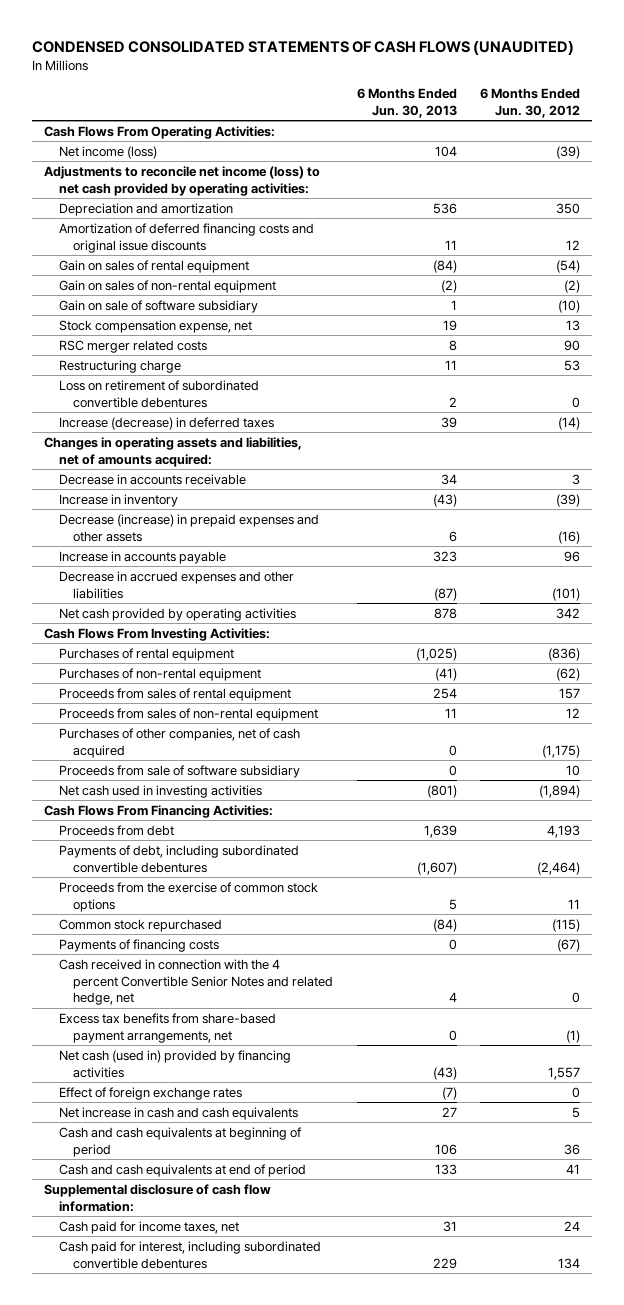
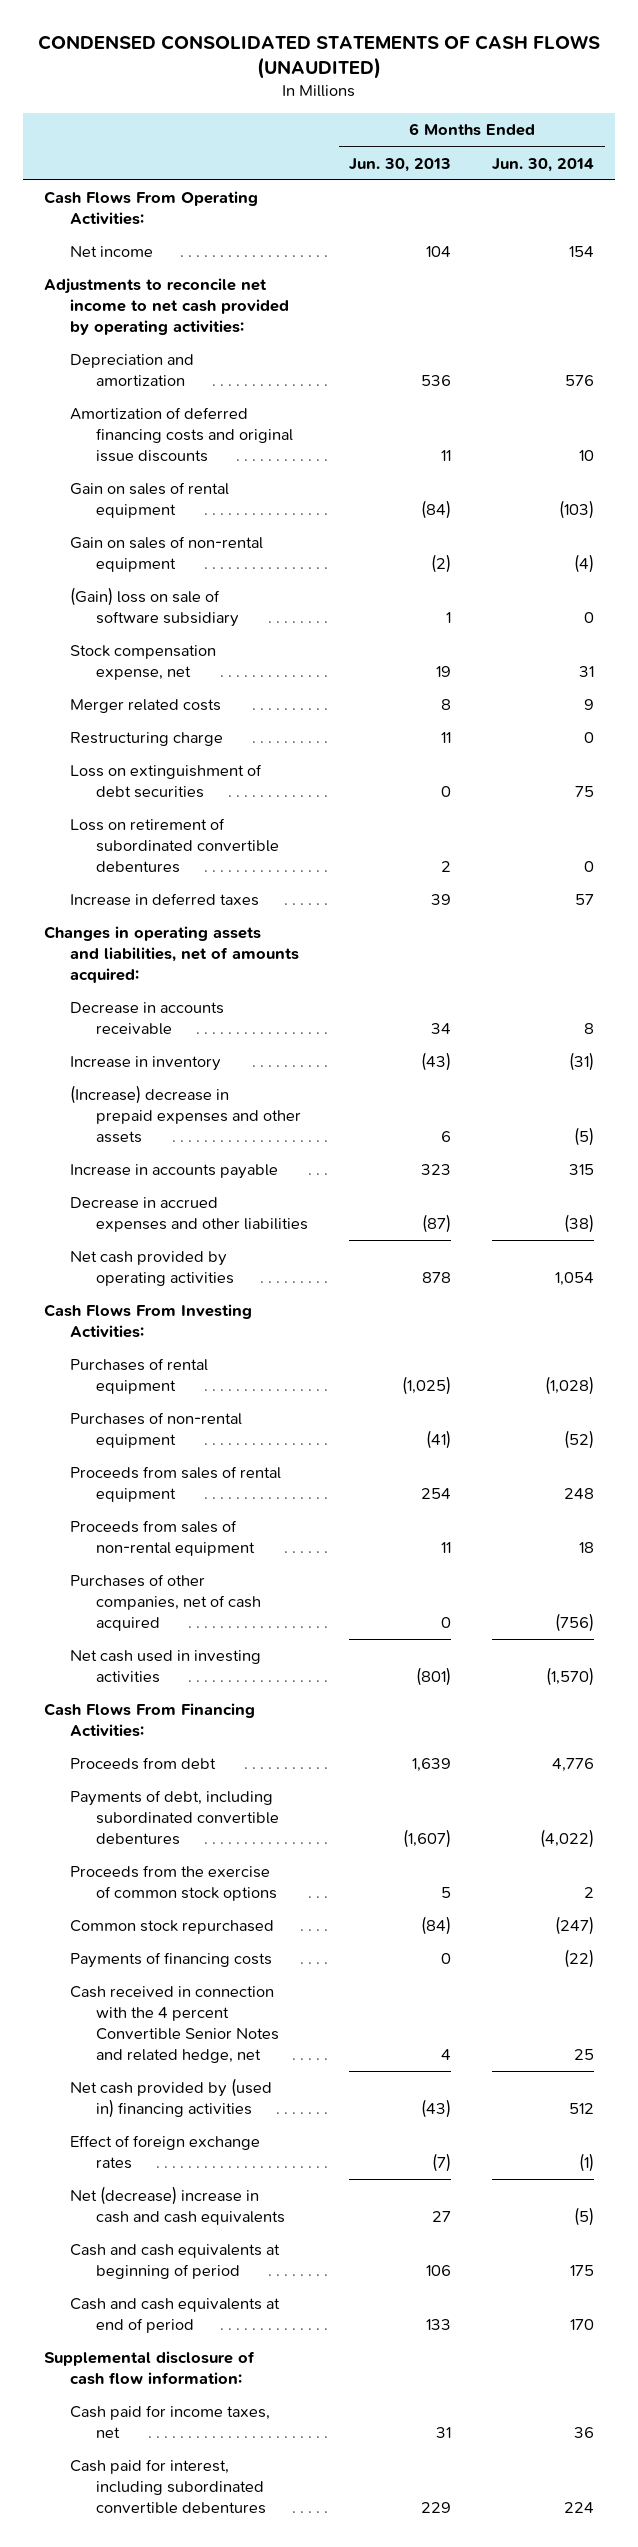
- | 6 Months Ended Jun. 30, 2013 | 6 Months Ended Jun. 30, 2012
+ | 6 Months Ended Jun. 30, 2013 | 6 Months Ended Jun. 30, 2014
- Net income (loss) | 104 | (39)
- Adjustments to reconcile net income (loss) to net cash provided by operating activities:
+ Net income | 104 | 154
+ Adjustments to reconcile net income to net cash provided by operating activities:
- Gain on sale of software subsidiary | 1 | (10)
+ (Gain) loss on sale of software subsidiary | 1 | 0
- RSC merger related costs | 8 | 90
+ Merger related costs | 8 | 9
+ Loss on extinguishment of debt securities | 0 | 75
- Increase (decrease) in deferred taxes | 39 | (14)
+ Increase in deferred taxes | 39 | 57
- Decrease (increase) in prepaid expenses and other assets | 6 | (16)
+ (Increase) decrease in prepaid expenses and other assets | 6 | (5)
- Proceeds from sale of software subsidiary | 0 | 10
- Excess tax benefits from share-based payment arrangements, net | 0 | (1)
- Net cash (used in) provided by financing activities | (43) | 1,557
+ Net cash provided by (used in) financing activities | (43) | 512
- Net increase in cash and cash equivalents | 27 | 5
+ Net (decrease) increase in cash and cash equivalents | 27 | (5)

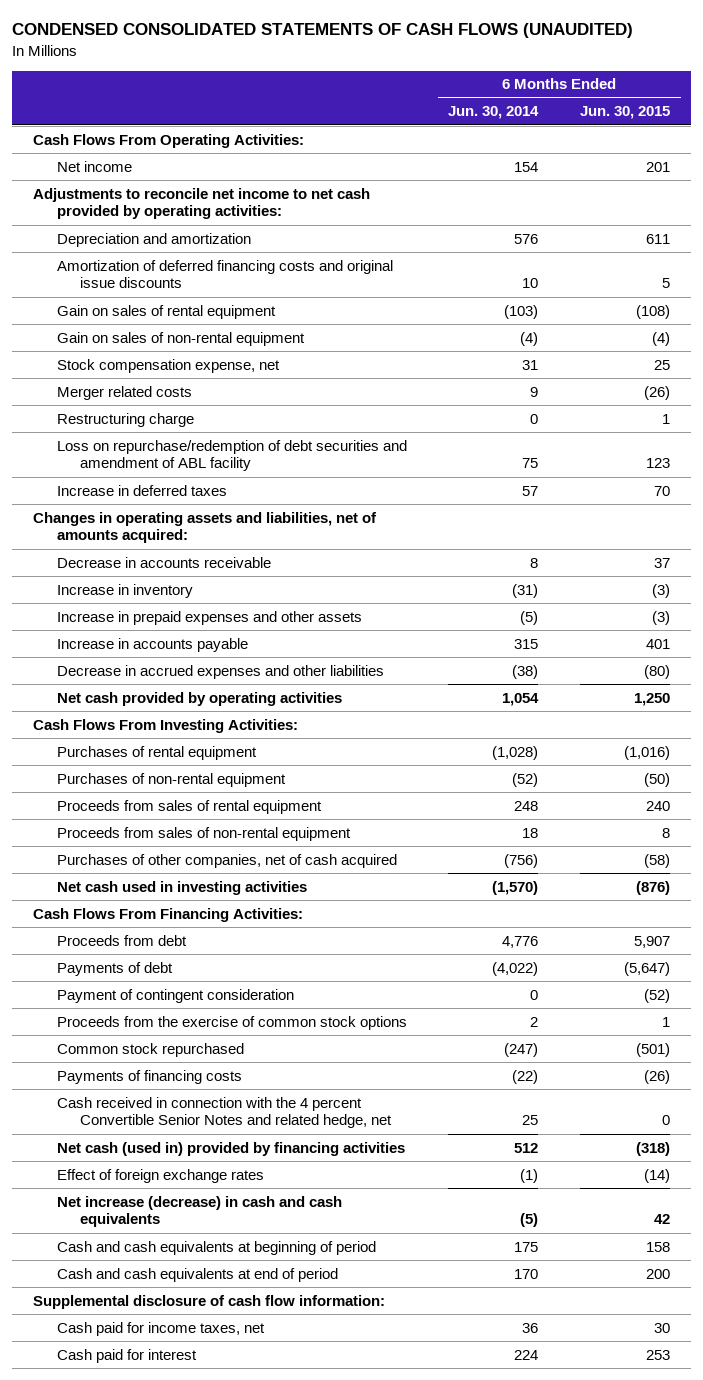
- | 6 Months Ended Jun. 30, 2013 | 6 Months Ended Jun. 30, 2014
+ | 6 Months Ended Jun. 30, 2014 | 6 Months Ended Jun. 30, 2015
- (Gain) loss on sale of software subsidiary | 1 | 0
- Loss on extinguishment of debt securities | 0 | 75
- Loss on retirement of subordinated convertible debentures | 2 | 0
+ Loss on repurchase/redemption of debt securities and amendment of ABL facility | 75 | 123
- (Increase) decrease in prepaid expenses and other assets | 6 | (5)
+ Increase in prepaid expenses and other assets | (5) | (3)
- Payments of debt, including subordinated convertible debentures | (1,607) | (4,022)
+ Payments of debt | (4,022) | (5,647)
+ Payment of contingent consideration | 0 | (52)
- Net cash provided by (used in) financing activities | (43) | 512
+ Net cash (used in) provided by financing activities | 512 | (318)
- Net (decrease) increase in cash and cash equivalents | 27 | (5)
+ Net increase (decrease) in cash and cash equivalents | (5) | 42
- Cash paid for interest, including subordinated convertible debentures | 229 | 224
+ Cash paid for interest | 224 | 253

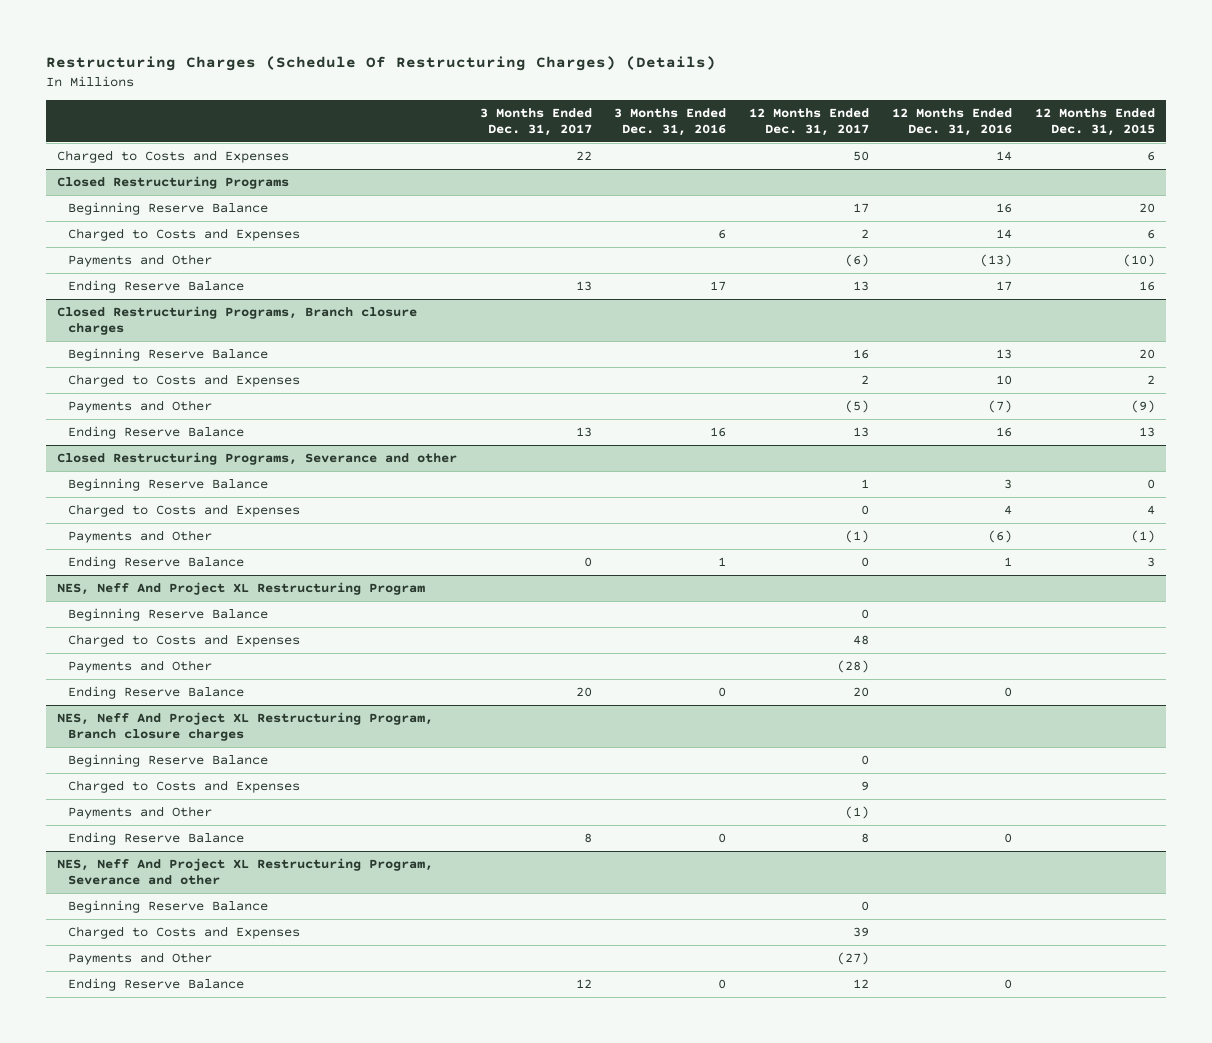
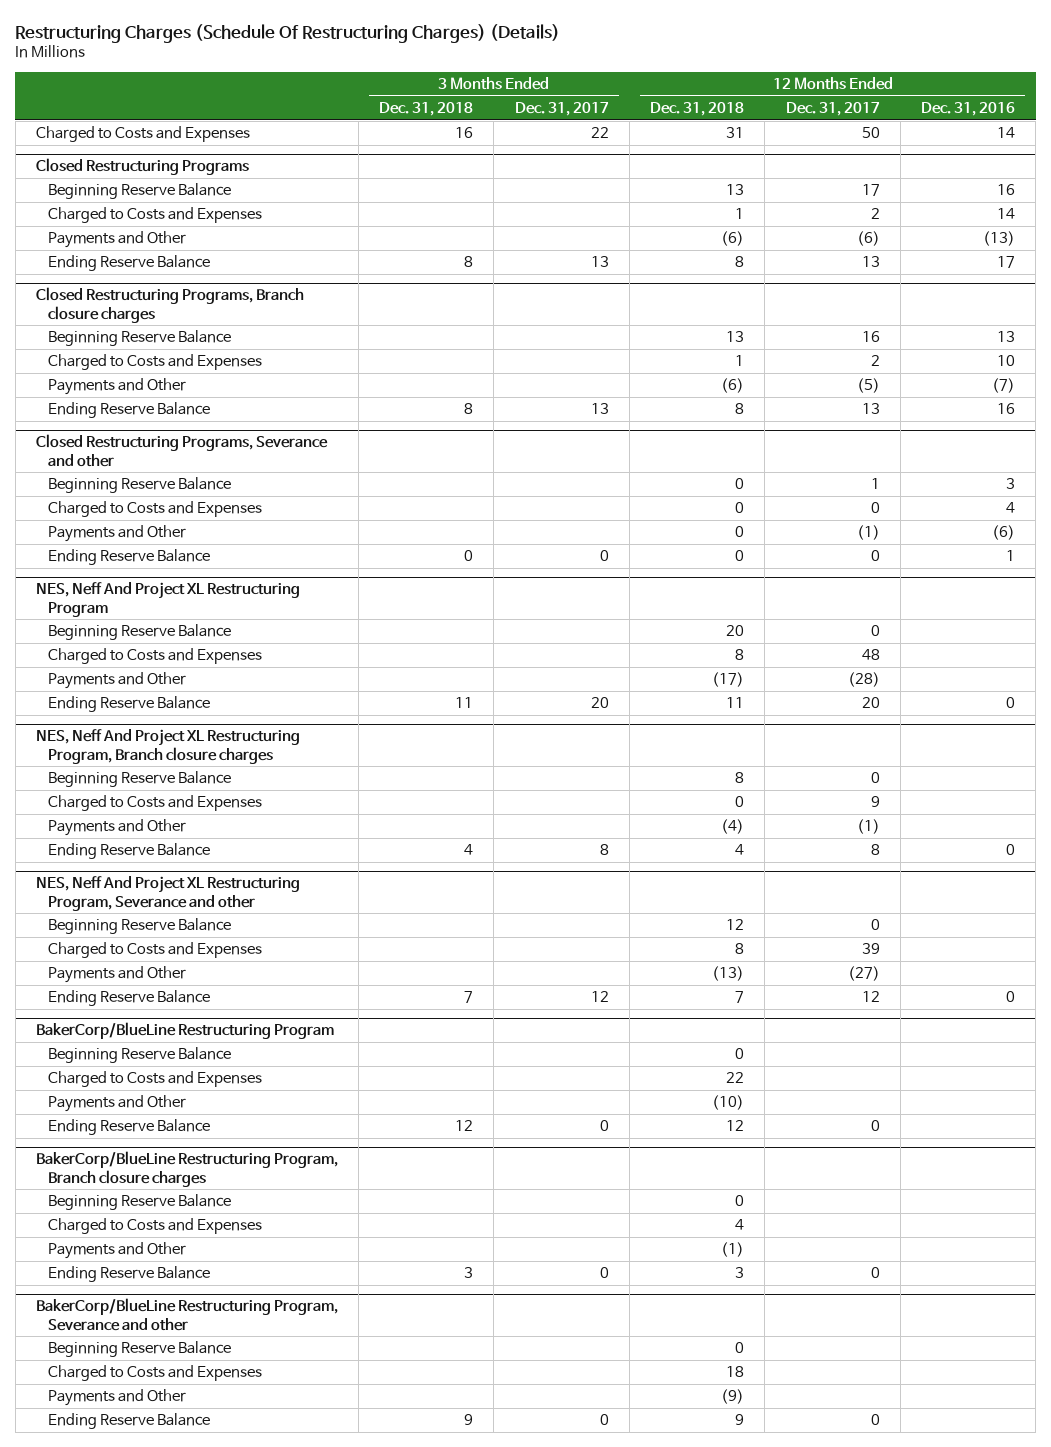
- | 3 Months Ended Dec. 31, 2017 | 3 Months Ended Dec. 31, 2016 | 12 Months Ended Dec. 31, 2017 | 12 Months Ended Dec. 31, 2016 | 12 Months Ended Dec. 31, 2015
+ | 3 Months Ended Dec. 31, 2018 | 3 Months Ended Dec. 31, 2017 | 12 Months Ended Dec. 31, 2018 | 12 Months Ended Dec. 31, 2017 | 12 Months Ended Dec. 31, 2016
+ BakerCorp/BlueLine Restructuring Program
+ Beginning Reserve Balance | | | 0 | |
+ Charged to Costs and Expenses | | | 22 | |
+ Payments and Other | | | (10) | |
+ Ending Reserve Balance | 12 | 0 | 12 | 0 |
+ BakerCorp/BlueLine Restructuring Program, Branch closure charges
+ Beginning Reserve Balance | | | 0 | |
+ Charged to Costs and Expenses | | | 4 | |
+ Payments and Other | | | (1) | |
+ Ending Reserve Balance | 3 | 0 | 3 | 0 |
+ BakerCorp/BlueLine Restructuring Program, Severance and other
+ Beginning Reserve Balance | | | 0 | |
+ Charged to Costs and Expenses | | | 18 | |
+ Payments and Other | | | (9) | |
+ Ending Reserve Balance | 9 | 0 | 9 | 0 |

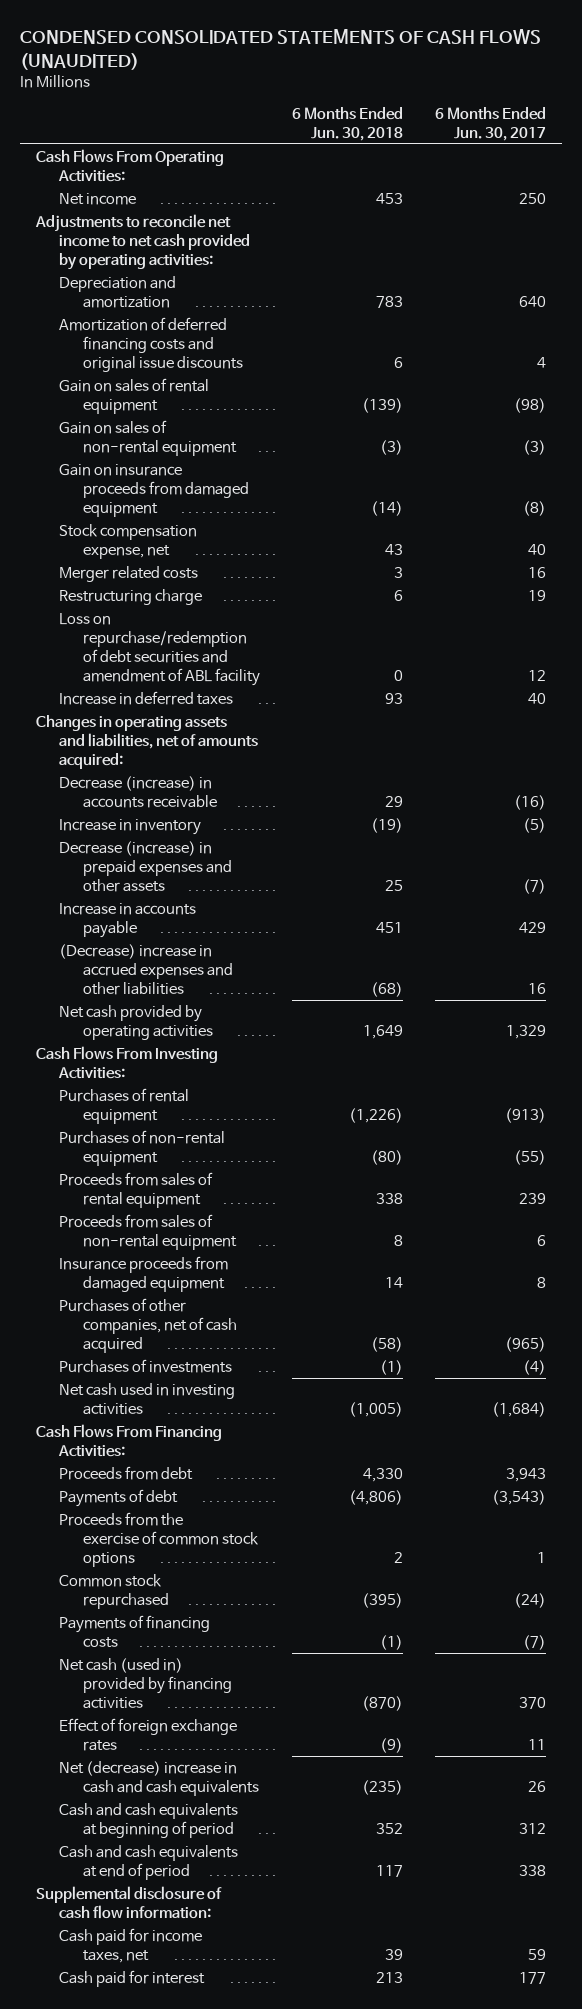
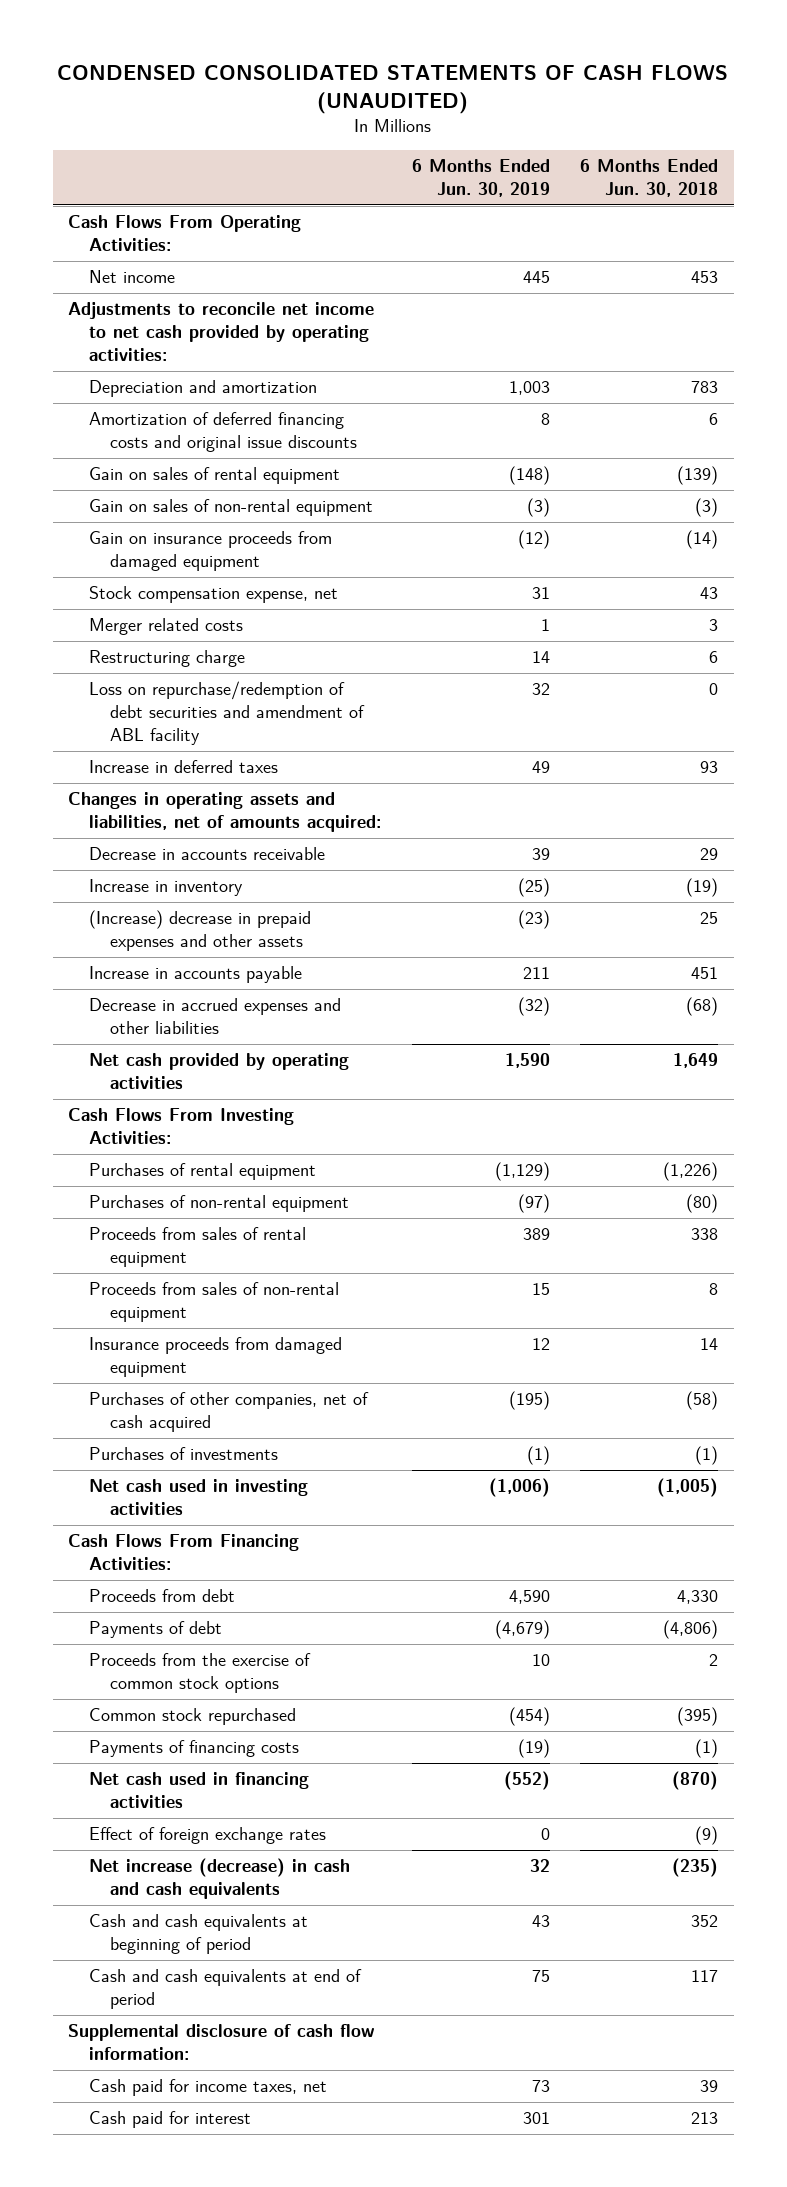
- | 6 Months Ended Jun. 30, 2018 | 6 Months Ended Jun. 30, 2017
+ | 6 Months Ended Jun. 30, 2019 | 6 Months Ended Jun. 30, 2018
- Decrease (increase) in accounts receivable | 29 | (16)
+ Decrease in accounts receivable | 39 | 29
- Decrease (increase) in prepaid expenses and other assets | 25 | (7)
+ (Increase) decrease in prepaid expenses and other assets | (23) | 25
- (Decrease) increase in accrued expenses and other liabilities | (68) | 16
+ Decrease in accrued expenses and other liabilities | (32) | (68)
- Net cash (used in) provided by financing activities | (870) | 370
+ Net cash used in financing activities | (552) | (870)
- Net (decrease) increase in cash and cash equivalents | (235) | 26
+ Net increase (decrease) in cash and cash equivalents | 32 | (235)

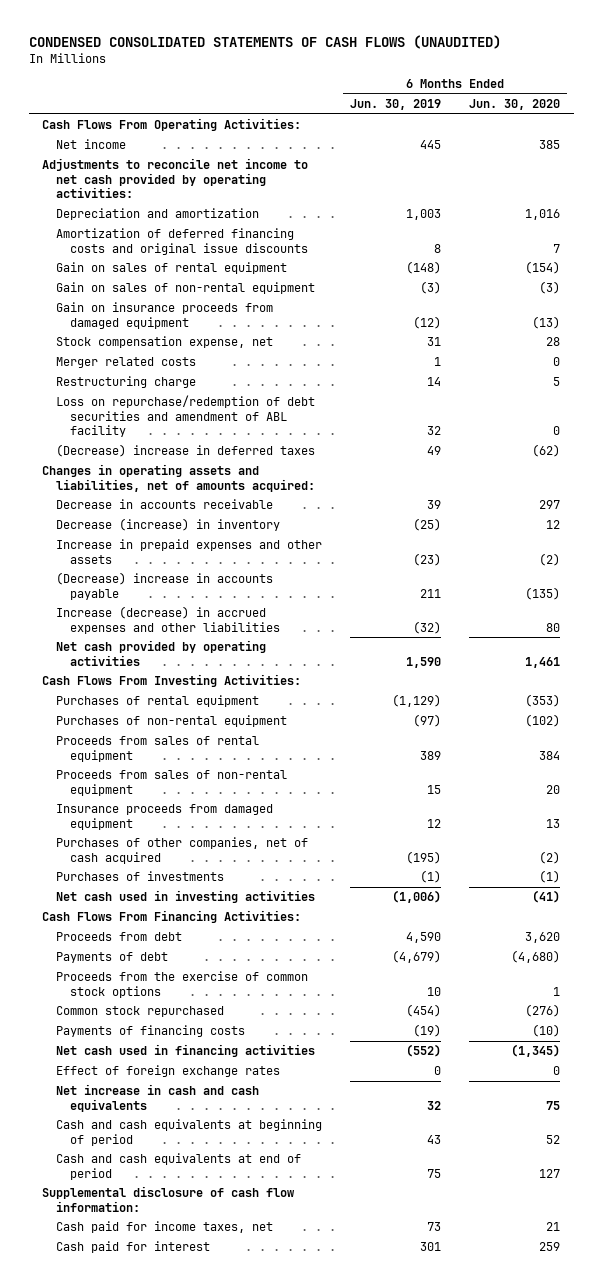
- | 6 Months Ended Jun. 30, 2019 | 6 Months Ended Jun. 30, 2018
+ | 6 Months Ended Jun. 30, 2019 | 6 Months Ended Jun. 30, 2020
- Increase in deferred taxes | 49 | 93
+ (Decrease) increase in deferred taxes | 49 | (62)
- Increase in inventory | (25) | (19)
- (Increase) decrease in prepaid expenses and other assets | (23) | 25
- Increase in accounts payable | 211 | 451
- Decrease in accrued expenses and other liabilities | (32) | (68)
+ Decrease (increase) in inventory | (25) | 12
+ Increase in prepaid expenses and other assets | (23) | (2)
+ (Decrease) increase in accounts payable | 211 | (135)
+ Increase (decrease) in accrued expenses and other liabilities | (32) | 80
- Net increase (decrease) in cash and cash equivalents | 32 | (235)
+ Net increase in cash and cash equivalents | 32 | 75

